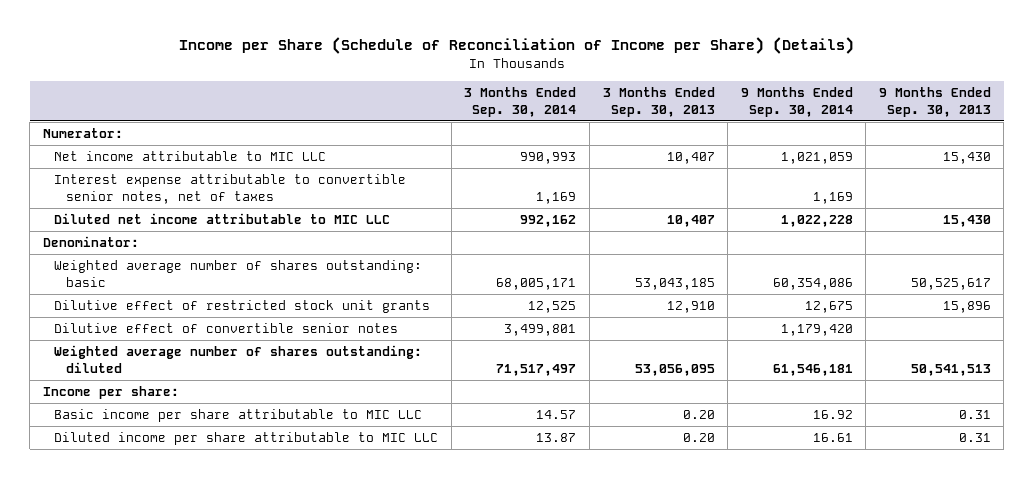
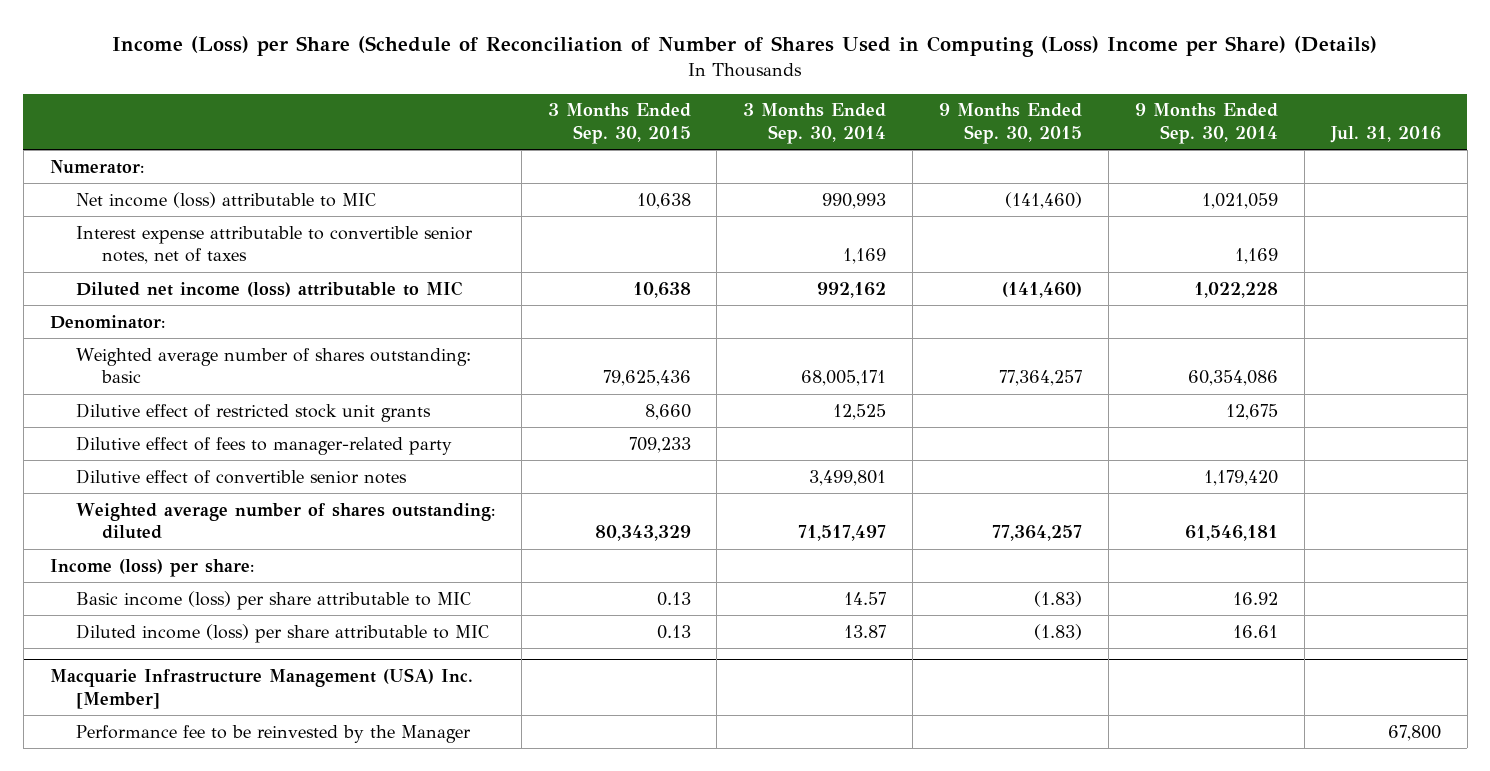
- Income per Share (Schedule of Reconciliation of Income per Share) (Details)
+ Income (Loss) per Share (Schedule of Reconciliation of Number of Shares Used in Computing (Loss) Income per Share) (Details)
- | 3 Months Ended Sep. 30, 2014 | 3 Months Ended Sep. 30, 2013 | 9 Months Ended Sep. 30, 2014 | 9 Months Ended Sep. 30, 2013
+ | 3 Months Ended Sep. 30, 2015 | 3 Months Ended Sep. 30, 2014 | 9 Months Ended Sep. 30, 2015 | 9 Months Ended Sep. 30, 2014 | Jul. 31, 2016
- Net income attributable to MIC LLC | 990,993 | 10,407 | 1,021,059 | 15,430
+ Net income (loss) attributable to MIC | 10,638 | 990,993 | (141,460) | 1,021,059 |
- Diluted net income attributable to MIC LLC | 992,162 | 10,407 | 1,022,228 | 15,430
+ Diluted net income (loss) attributable to MIC | 10,638 | 992,162 | (141,460) | 1,022,228 |
+ Dilutive effect of fees to manager-related party | 709,233 | | | |
- Income per share:
- Basic income per share attributable to MIC LLC | 14.57 | 0.20 | 16.92 | 0.31
- Diluted income per share attributable to MIC LLC | 13.87 | 0.20 | 16.61 | 0.31
+ Income (loss) per share:
+ Basic income (loss) per share attributable to MIC | 0.13 | 14.57 | (1.83) | 16.92 |
+ Diluted income (loss) per share attributable to MIC | 0.13 | 13.87 | (1.83) | 16.61 |
+ Macquarie Infrastructure Management (USA) Inc. [Member]
+ Performance fee to be reinvested by the Manager | | | | | 67,800

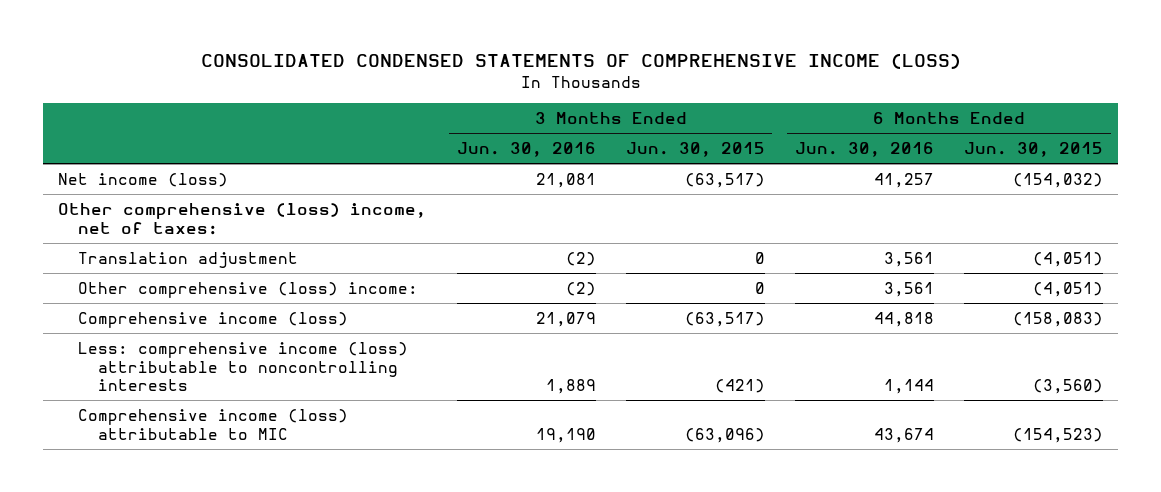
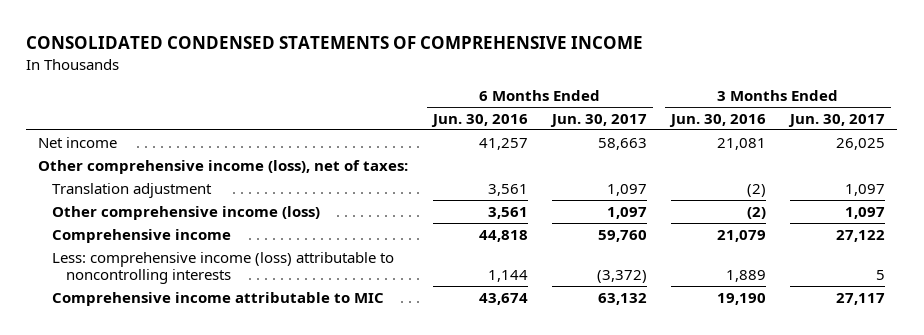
- CONSOLIDATED CONDENSED STATEMENTS OF COMPREHENSIVE INCOME (LOSS)
+ CONSOLIDATED CONDENSED STATEMENTS OF COMPREHENSIVE INCOME
- | 3 Months Ended Jun. 30, 2016 | 3 Months Ended Jun. 30, 2015 | 6 Months Ended Jun. 30, 2016 | 6 Months Ended Jun. 30, 2015
+ | 6 Months Ended Jun. 30, 2016 | 6 Months Ended Jun. 30, 2017 | 3 Months Ended Jun. 30, 2016 | 3 Months Ended Jun. 30, 2017
- Net income (loss) | 21,081 | (63,517) | 41,257 | (154,032)
- Other comprehensive (loss) income, net of taxes:
+ Net income | 41,257 | 58,663 | 21,081 | 26,025
+ Other comprehensive income (loss), net of taxes:
- Other comprehensive (loss) income: | (2) | 0 | 3,561 | (4,051)
- Comprehensive income (loss) | 21,079 | (63,517) | 44,818 | (158,083)
+ Other comprehensive income (loss) | 3,561 | 1,097 | (2) | 1,097
+ Comprehensive income | 44,818 | 59,760 | 21,079 | 27,122
- Comprehensive income (loss) attributable to MIC | 19,190 | (63,096) | 43,674 | (154,523)
+ Comprehensive income attributable to MIC | 43,674 | 63,132 | 19,190 | 27,117

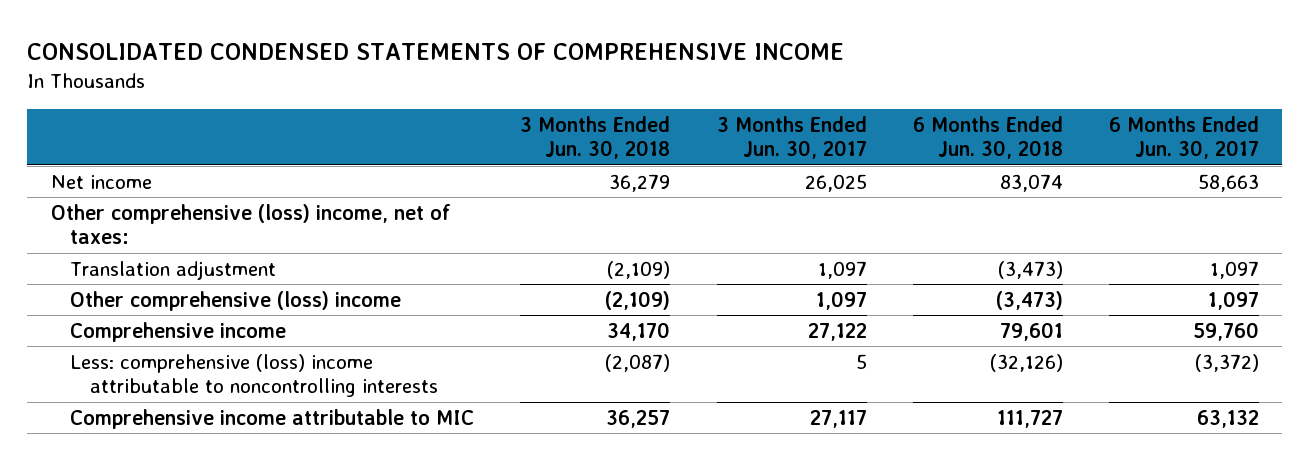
- | 6 Months Ended Jun. 30, 2016 | 6 Months Ended Jun. 30, 2017 | 3 Months Ended Jun. 30, 2016 | 3 Months Ended Jun. 30, 2017
+ | 3 Months Ended Jun. 30, 2018 | 3 Months Ended Jun. 30, 2017 | 6 Months Ended Jun. 30, 2018 | 6 Months Ended Jun. 30, 2017
- Other comprehensive income (loss), net of taxes:
+ Other comprehensive (loss) income, net of taxes:
- Other comprehensive income (loss) | 3,561 | 1,097 | (2) | 1,097
+ Other comprehensive (loss) income | (2,109) | 1,097 | (3,473) | 1,097
- Less: comprehensive income (loss) attributable to noncontrolling interests | 1,144 | (3,372) | 1,889 | 5
+ Less: comprehensive (loss) income attributable to noncontrolling interests | (2,087) | 5 | (32,126) | (3,372)

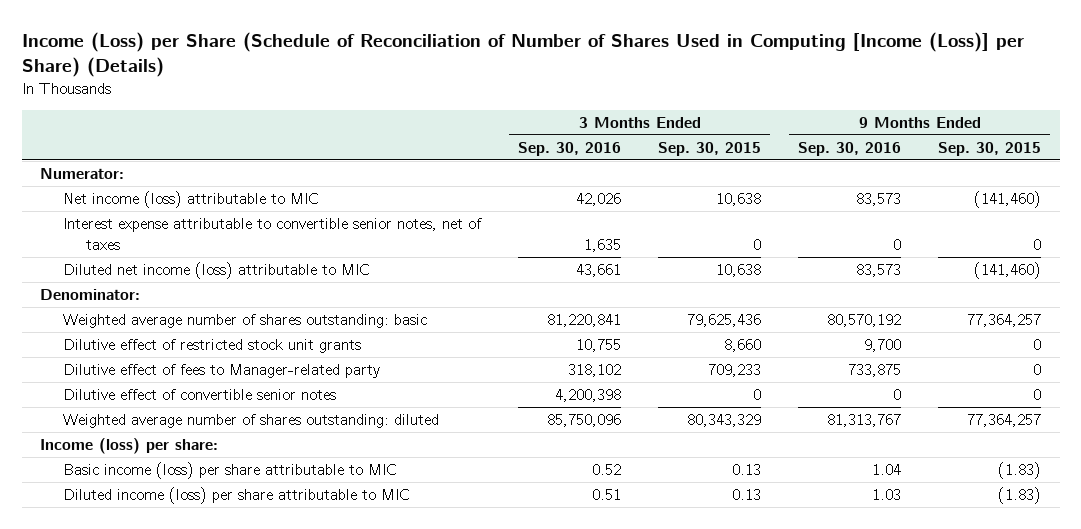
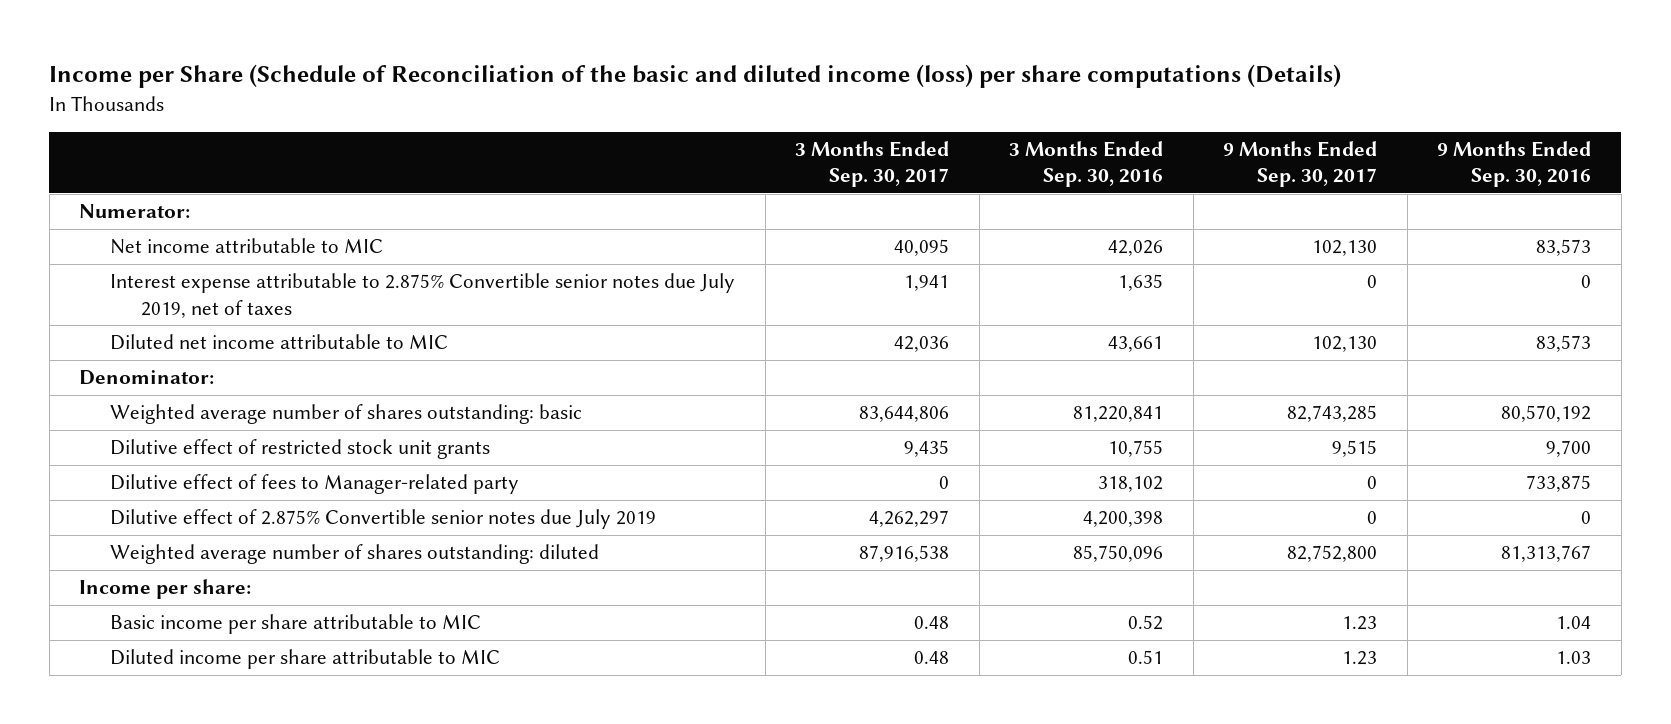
- Income (Loss) per Share (Schedule of Reconciliation of Number of Shares Used in Computing [Income (Loss)] per Share) (Details)
+ Income per Share (Schedule of Reconciliation of the basic and diluted income (loss) per share computations (Details)
- | 3 Months Ended Sep. 30, 2016 | 3 Months Ended Sep. 30, 2015 | 9 Months Ended Sep. 30, 2016 | 9 Months Ended Sep. 30, 2015
+ | 3 Months Ended Sep. 30, 2017 | 3 Months Ended Sep. 30, 2016 | 9 Months Ended Sep. 30, 2017 | 9 Months Ended Sep. 30, 2016
- Net income (loss) attributable to MIC | 42,026 | 10,638 | 83,573 | (141,460)
- Interest expense attributable to convertible senior notes, net of taxes | 1,635 | 0 | 0 | 0
- Diluted net income (loss) attributable to MIC | 43,661 | 10,638 | 83,573 | (141,460)
+ Net income attributable to MIC | 40,095 | 42,026 | 102,130 | 83,573
+ Interest expense attributable to 2.875% Convertible senior notes due July 2019, net of taxes | 1,941 | 1,635 | 0 | 0
+ Diluted net income attributable to MIC | 42,036 | 43,661 | 102,130 | 83,573
- Dilutive effect of convertible senior notes | 4,200,398 | 0 | 0 | 0
+ Dilutive effect of 2.875% Convertible senior notes due July 2019 | 4,262,297 | 4,200,398 | 0 | 0
- Income (loss) per share:
- Basic income (loss) per share attributable to MIC | 0.52 | 0.13 | 1.04 | (1.83)
- Diluted income (loss) per share attributable to MIC | 0.51 | 0.13 | 1.03 | (1.83)
+ Income per share:
+ Basic income per share attributable to MIC | 0.48 | 0.52 | 1.23 | 1.04
+ Diluted income per share attributable to MIC | 0.48 | 0.51 | 1.23 | 1.03

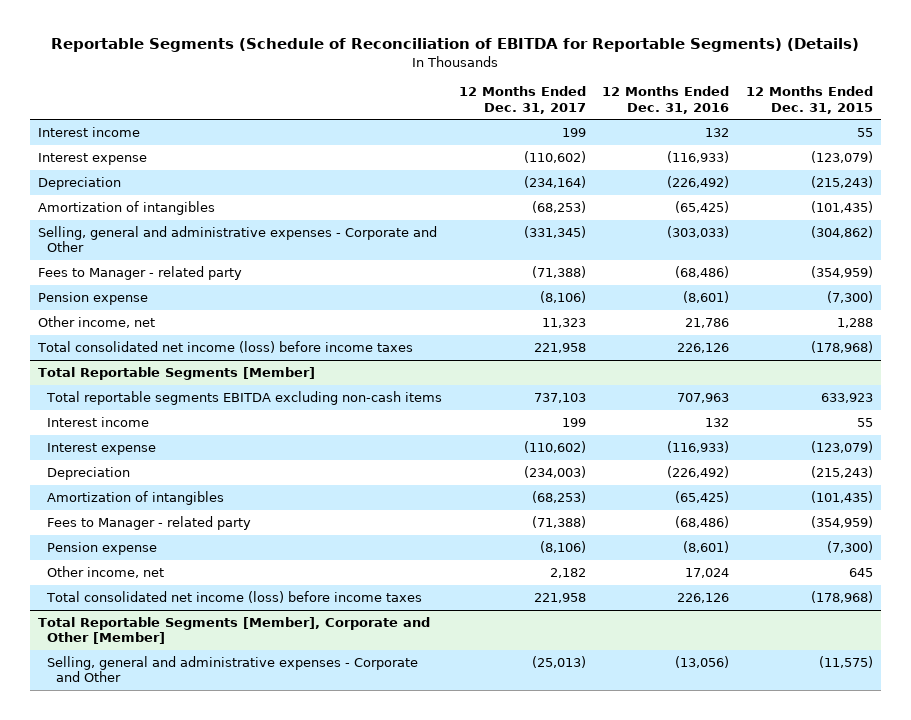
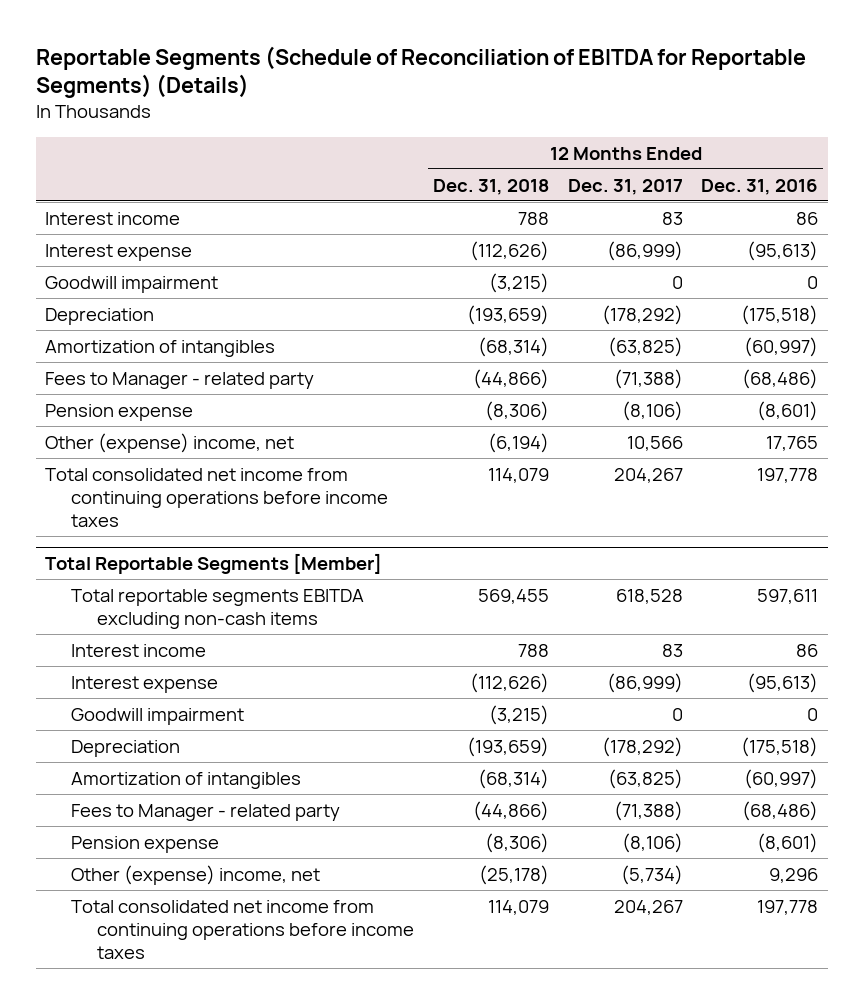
- | 12 Months Ended Dec. 31, 2017 | 12 Months Ended Dec. 31, 2016 | 12 Months Ended Dec. 31, 2015
+ | 12 Months Ended Dec. 31, 2018 | 12 Months Ended Dec. 31, 2017 | 12 Months Ended Dec. 31, 2016
- Interest income | 199 | 132 | 55
- Interest expense | (110,602) | (116,933) | (123,079)
- Depreciation | (234,164) | (226,492) | (215,243)
- Amortization of intangibles | (68,253) | (65,425) | (101,435)
- Selling, general and administrative expenses - Corporate and Other | (331,345) | (303,033) | (304,862)
+ Interest income | 788 | 83 | 86
+ Interest expense | (112,626) | (86,999) | (95,613)
+ Goodwill impairment | (3,215) | 0 | 0
+ Depreciation | (193,659) | (178,292) | (175,518)
+ Amortization of intangibles | (68,314) | (63,825) | (60,997)
- Other income, net | 11,323 | 21,786 | 1,288
- Total consolidated net income (loss) before income taxes | 221,958 | 226,126 | (178,968)
+ Other (expense) income, net | (6,194) | 10,566 | 17,765
+ Total consolidated net income from continuing operations before income taxes | 114,079 | 204,267 | 197,778
@ Total Reportable Segments [Member]
- Total reportable segments EBITDA excluding non-cash items | 737,103 | 707,963 | 633,923
- Interest income | 199 | 132 | 55
- Interest expense | (110,602) | (116,933) | (123,079)
- Depreciation | (234,003) | (226,492) | (215,243)
- Amortization of intangibles | (68,253) | (65,425) | (101,435)
+ Total reportable segments EBITDA excluding non-cash items | 569,455 | 618,528 | 597,611
+ Interest income | 788 | 83 | 86
+ Interest expense | (112,626) | (86,999) | (95,613)
+ Goodwill impairment | (3,215) | 0 | 0
+ Depreciation | (193,659) | (178,292) | (175,518)
+ Amortization of intangibles | (68,314) | (63,825) | (60,997)
- Other income, net | 2,182 | 17,024 | 645
- Total consolidated net income (loss) before income taxes | 221,958 | 226,126 | (178,968)
- Total Reportable Segments [Member], Corporate and Other [Member]
- Selling, general and administrative expenses - Corporate and Other | (25,013) | (13,056) | (11,575)
@ Total Reportable Segments [Member]
+ Other (expense) income, net | (25,178) | (5,734) | 9,296
+ Total consolidated net income from continuing operations before income taxes | 114,079 | 204,267 | 197,778

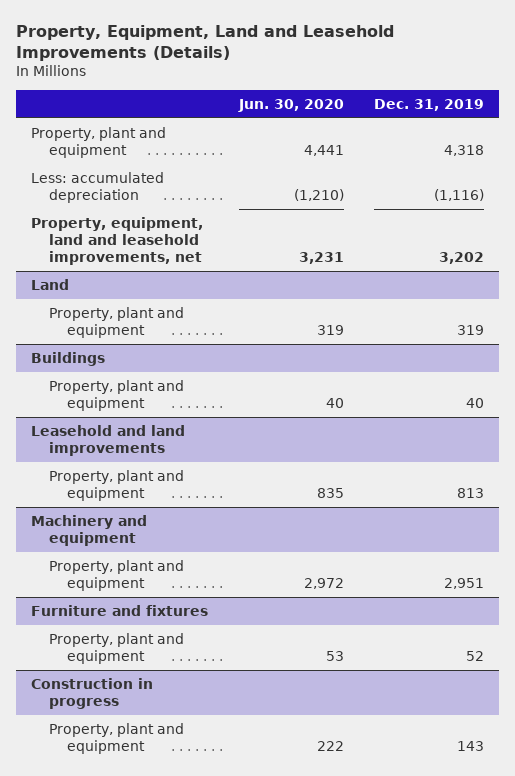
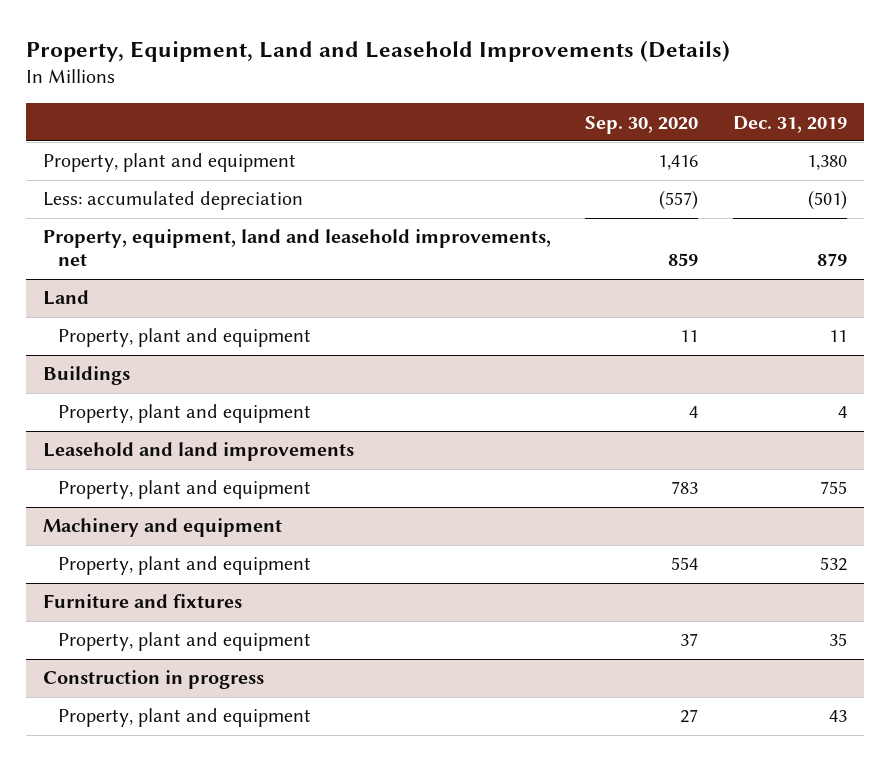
- | Jun. 30, 2020 | Dec. 31, 2019
+ | Sep. 30, 2020 | Dec. 31, 2019
- Property, plant and equipment | 4,441 | 4,318
- Less: accumulated depreciation | (1,210) | (1,116)
- Property, equipment, land and leasehold improvements, net | 3,231 | 3,202
+ Property, plant and equipment | 1,416 | 1,380
+ Less: accumulated depreciation | (557) | (501)
+ Property, equipment, land and leasehold improvements, net | 859 | 879
@ Land
- Property, plant and equipment | 319 | 319
+ Property, plant and equipment | 11 | 11
@ Buildings
- Property, plant and equipment | 40 | 40
+ Property, plant and equipment | 4 | 4
@ Leasehold and land improvements
- Property, plant and equipment | 835 | 813
+ Property, plant and equipment | 783 | 755
@ Machinery and equipment
- Property, plant and equipment | 2,972 | 2,951
+ Property, plant and equipment | 554 | 532
@ Furniture and fixtures
- Property, plant and equipment | 53 | 52
+ Property, plant and equipment | 37 | 35
@ Construction in progress
- Property, plant and equipment | 222 | 143
+ Property, plant and equipment | 27 | 43

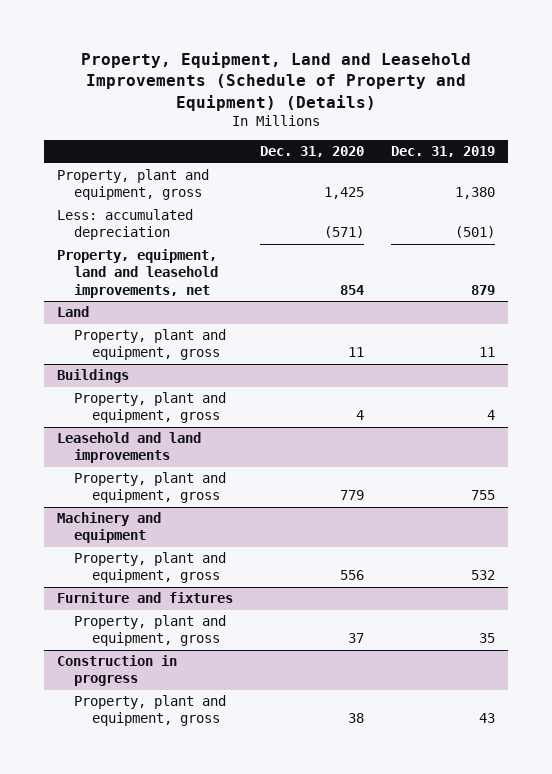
- Property, Equipment, Land and Leasehold Improvements (Details)
+ Property, Equipment, Land and Leasehold Improvements (Schedule of Property and Equipment) (Details)
- | Sep. 30, 2020 | Dec. 31, 2019
+ | Dec. 31, 2020 | Dec. 31, 2019
- Property, plant and equipment | 1,416 | 1,380
+ Property, plant and equipment, gross | 1,425 | 1,380
@ Land
- Property, plant and equipment | 11 | 11
+ Property, plant and equipment, gross | 11 | 11
@ Buildings
- Property, plant and equipment | 4 | 4
+ Property, plant and equipment, gross | 4 | 4
@ Leasehold and land improvements
- Property, plant and equipment | 783 | 755
+ Property, plant and equipment, gross | 779 | 755
@ Machinery and equipment
- Property, plant and equipment | 554 | 532
+ Property, plant and equipment, gross | 556 | 532
@ Furniture and fixtures
- Property, plant and equipment | 37 | 35
+ Property, plant and equipment, gross | 37 | 35
@ Construction in progress
- Property, plant and equipment | 27 | 43
+ Property, plant and equipment, gross | 38 | 43

